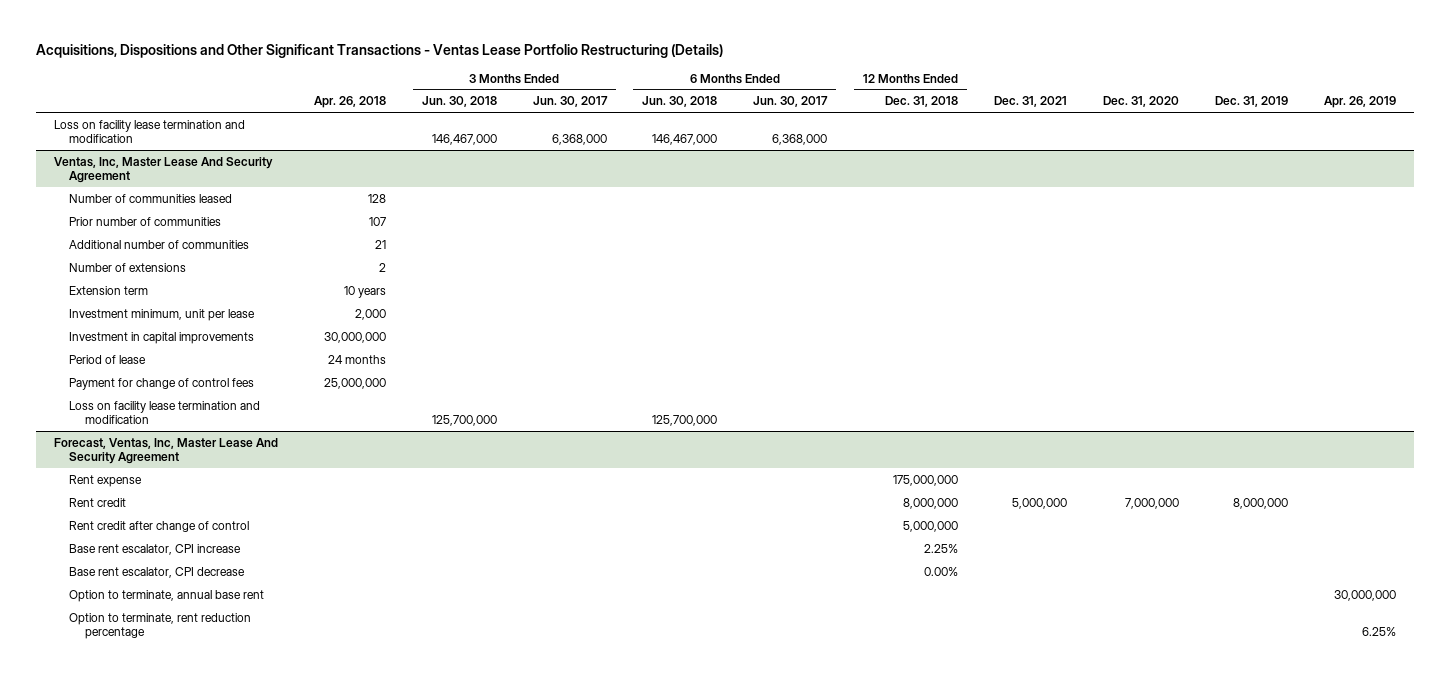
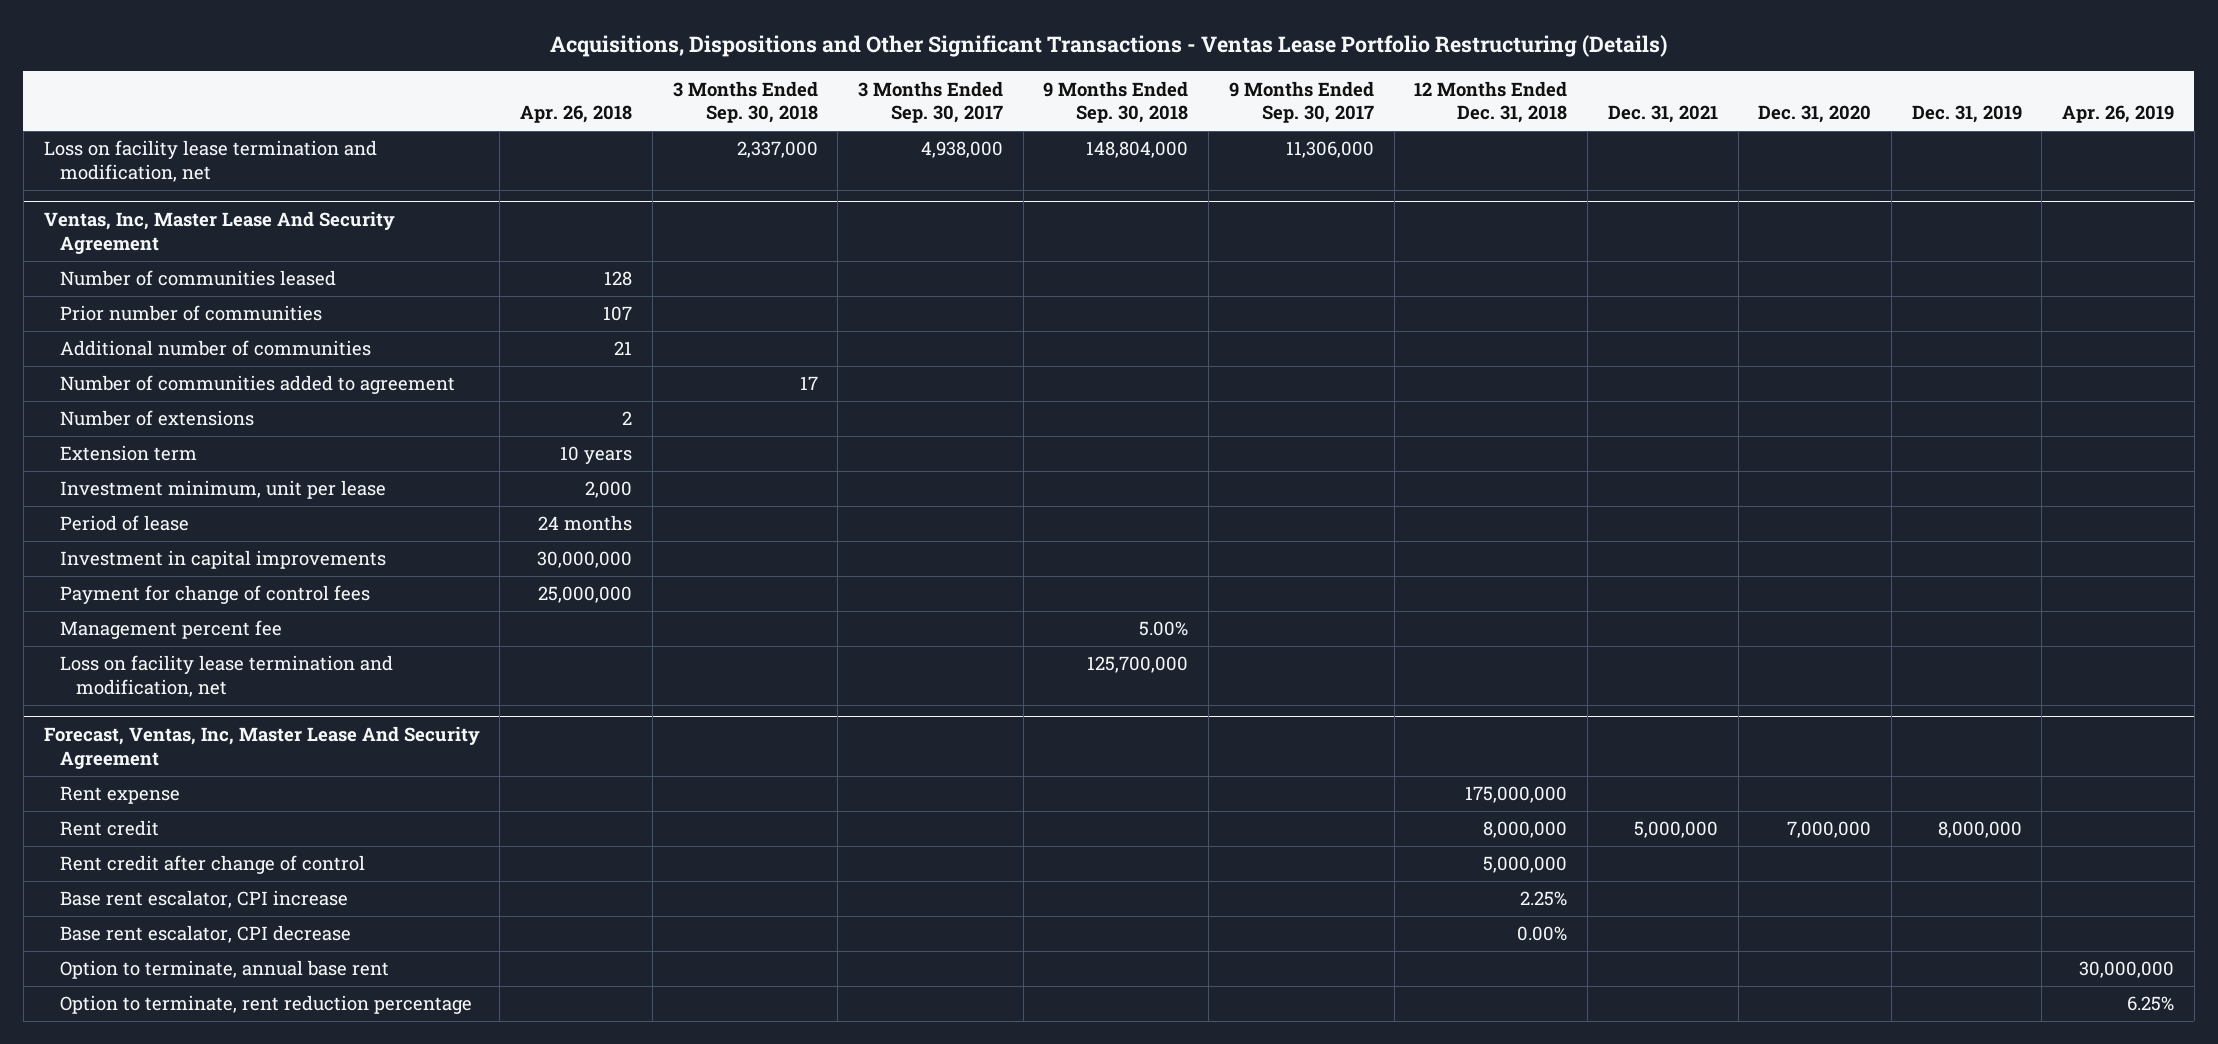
- | Apr. 26, 2018 | 3 Months Ended Jun. 30, 2018 | 3 Months Ended Jun. 30, 2017 | 6 Months Ended Jun. 30, 2018 | 6 Months Ended Jun. 30, 2017 | 12 Months Ended Dec. 31, 2018 | Dec. 31, 2021 | Dec. 31, 2020 | Dec. 31, 2019 | Apr. 26, 2019
+ | Apr. 26, 2018 | 3 Months Ended Sep. 30, 2018 | 3 Months Ended Sep. 30, 2017 | 9 Months Ended Sep. 30, 2018 | 9 Months Ended Sep. 30, 2017 | 12 Months Ended Dec. 31, 2018 | Dec. 31, 2021 | Dec. 31, 2020 | Dec. 31, 2019 | Apr. 26, 2019
- Loss on facility lease termination and modification | | 146,467,000 | 6,368,000 | 146,467,000 | 6,368,000 | | | | |
+ Loss on facility lease termination and modification, net | | 2,337,000 | 4,938,000 | 148,804,000 | 11,306,000 | | | | |
@ Ventas, Inc, Master Lease And Security Agreement
+ Number of communities added to agreement | | 17 | | | | | | | |
moved down: Investment in capital improvements | 30,000,000 | | | | | | | | |
- Loss on facility lease termination and modification | | 125,700,000 | | 125,700,000 | | | | | |
+ Management percent fee | | | | 5.00% | | | | | |
+ Loss on facility lease termination and modification, net | | | | 125,700,000 | | | | | |

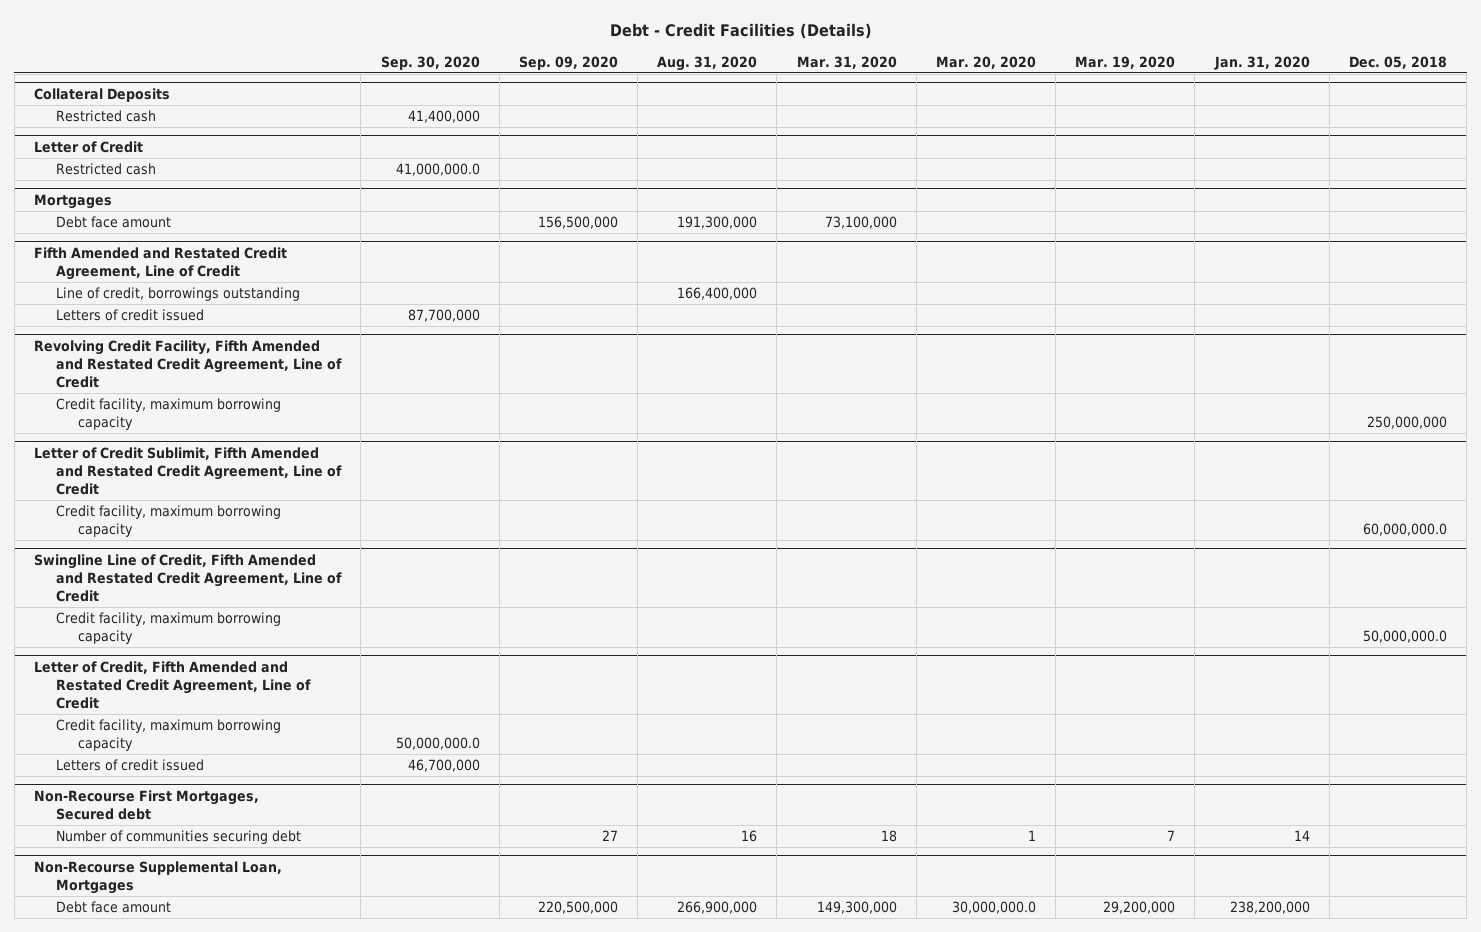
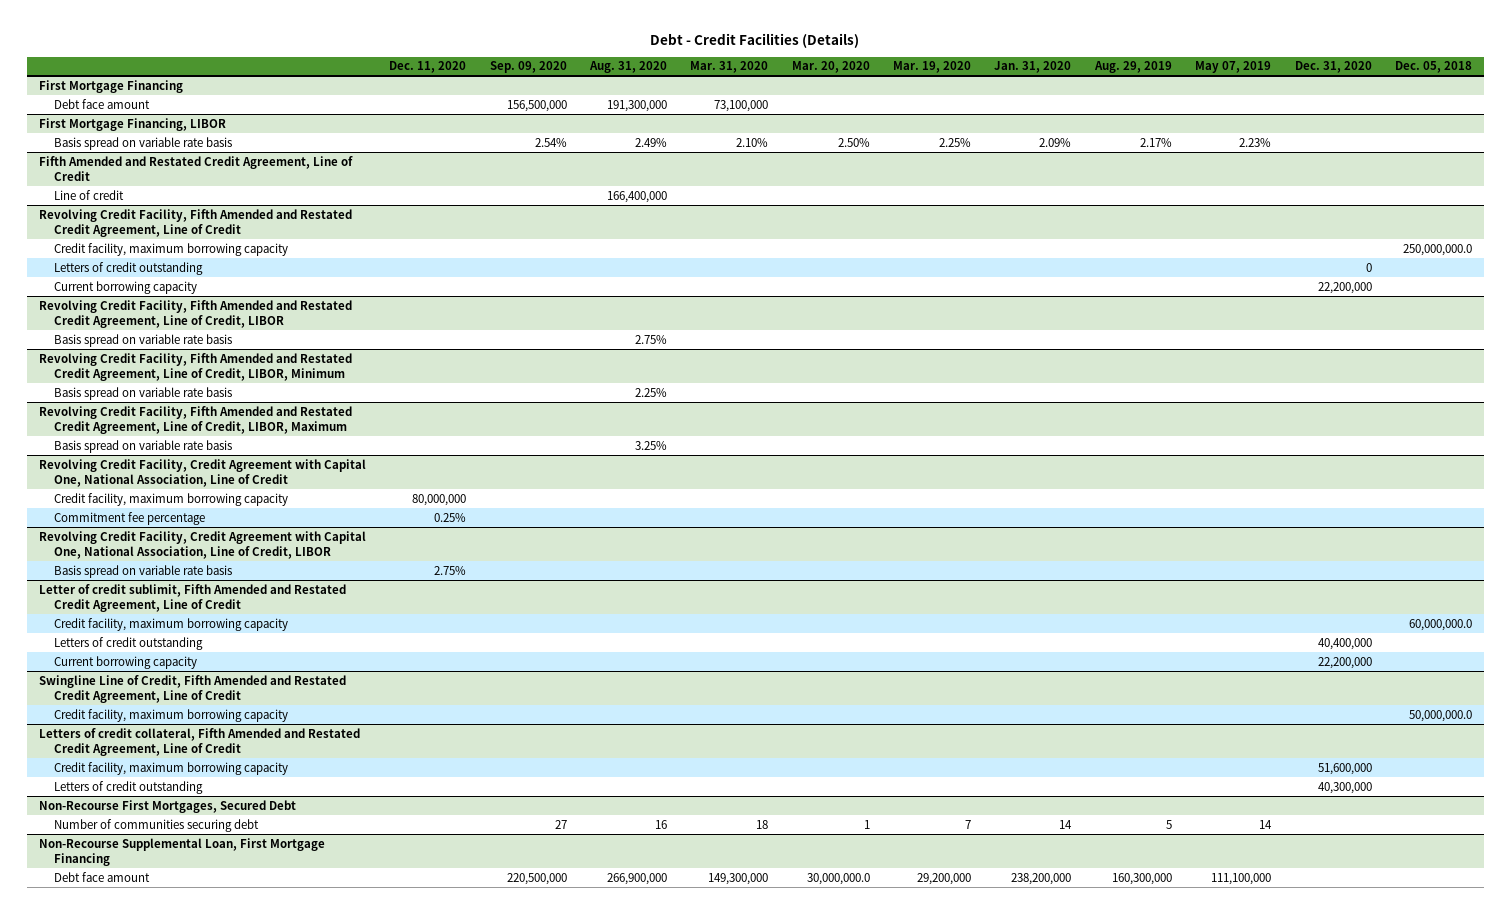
- | Sep. 30, 2020 | Sep. 09, 2020 | Aug. 31, 2020 | Mar. 31, 2020 | Mar. 20, 2020 | Mar. 19, 2020 | Jan. 31, 2020 | Dec. 05, 2018
+ | Dec. 11, 2020 | Sep. 09, 2020 | Aug. 31, 2020 | Mar. 31, 2020 | Mar. 20, 2020 | Mar. 19, 2020 | Jan. 31, 2020 | Aug. 29, 2019 | May 07, 2019 | Dec. 31, 2020 | Dec. 05, 2018
- Collateral Deposits
- Restricted cash | 41,400,000 | | | | | | |
- Letter of Credit
- Restricted cash | 41,000,000.0 | | | | | | |
- Mortgages
+ First Mortgage Financing
+ First Mortgage Financing, LIBOR
+ Basis spread on variable rate basis | | 2.54% | 2.49% | 2.10% | 2.50% | 2.25% | 2.09% | 2.17% | 2.23% | |
@ Fifth Amended and Restated Credit Agreement, Line of Credit
- Line of credit, borrowings outstanding | | | 166,400,000 | | | | |
- Letters of credit issued | 87,700,000 | | | | | | |
+ Line of credit | | | 166,400,000 | | | | | | | |
@ Revolving Credit Facility, Fifth Amended and Restated Credit Agreement, Line of Credit
- Credit facility, maximum borrowing capacity | | | | | | | | 250,000,000
- Letter of Credit Sublimit, Fifth Amended and Restated Credit Agreement, Line of Credit
@ Revolving Credit Facility, Fifth Amended and Restated Credit Agreement, Line of Credit
+ Credit facility, maximum borrowing capacity | | | | | | | | | | | 250,000,000.0
+ Letters of credit outstanding | | | | | | | | | | 0 |
+ Current borrowing capacity | | | | | | | | | | 22,200,000 |
+ Revolving Credit Facility, Fifth Amended and Restated Credit Agreement, Line of Credit, LIBOR
+ Basis spread on variable rate basis | | | 2.75% | | | | | | | |
+ Revolving Credit Facility, Fifth Amended and Restated Credit Agreement, Line of Credit, LIBOR, Minimum
+ Basis spread on variable rate basis | | | 2.25% | | | | | | | |
+ Revolving Credit Facility, Fifth Amended and Restated Credit Agreement, Line of Credit, LIBOR, Maximum
+ Basis spread on variable rate basis | | | 3.25% | | | | | | | |
+ Revolving Credit Facility, Credit Agreement with Capital One, National Association, Line of Credit
+ Credit facility, maximum borrowing capacity | 80,000,000 | | | | | | | | | |
+ Commitment fee percentage | 0.25% | | | | | | | | | |
+ Revolving Credit Facility, Credit Agreement with Capital One, National Association, Line of Credit, LIBOR
+ Basis spread on variable rate basis | 2.75% | | | | | | | | | |
+ Letter of credit sublimit, Fifth Amended and Restated Credit Agreement, Line of Credit
+ Letters of credit outstanding | | | | | | | | | | 40,400,000 |
+ Current borrowing capacity | | | | | | | | | | 22,200,000 |
- Letter of Credit, Fifth Amended and Restated Credit Agreement, Line of Credit
+ Letters of credit collateral, Fifth Amended and Restated Credit Agreement, Line of Credit
- Letters of credit issued | 46,700,000 | | | | | | |
- Non-Recourse First Mortgages, Secured debt
+ Letters of credit outstanding | | | | | | | | | | 40,300,000 |
+ Non-Recourse First Mortgages, Secured Debt
- Non-Recourse Supplemental Loan, Mortgages
+ Non-Recourse Supplemental Loan, First Mortgage Financing

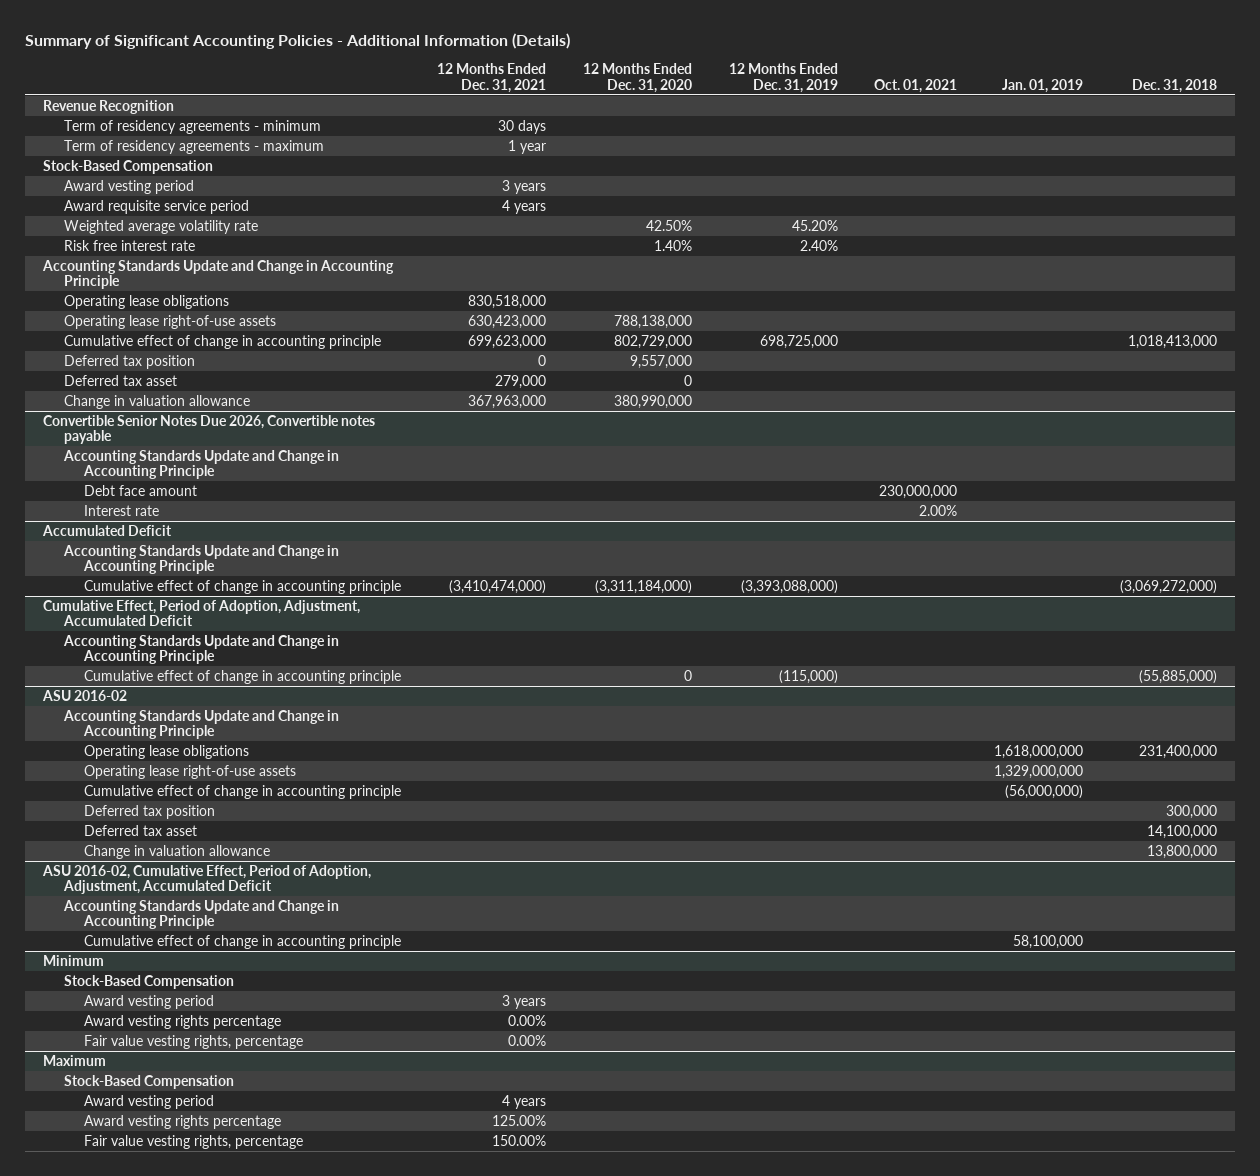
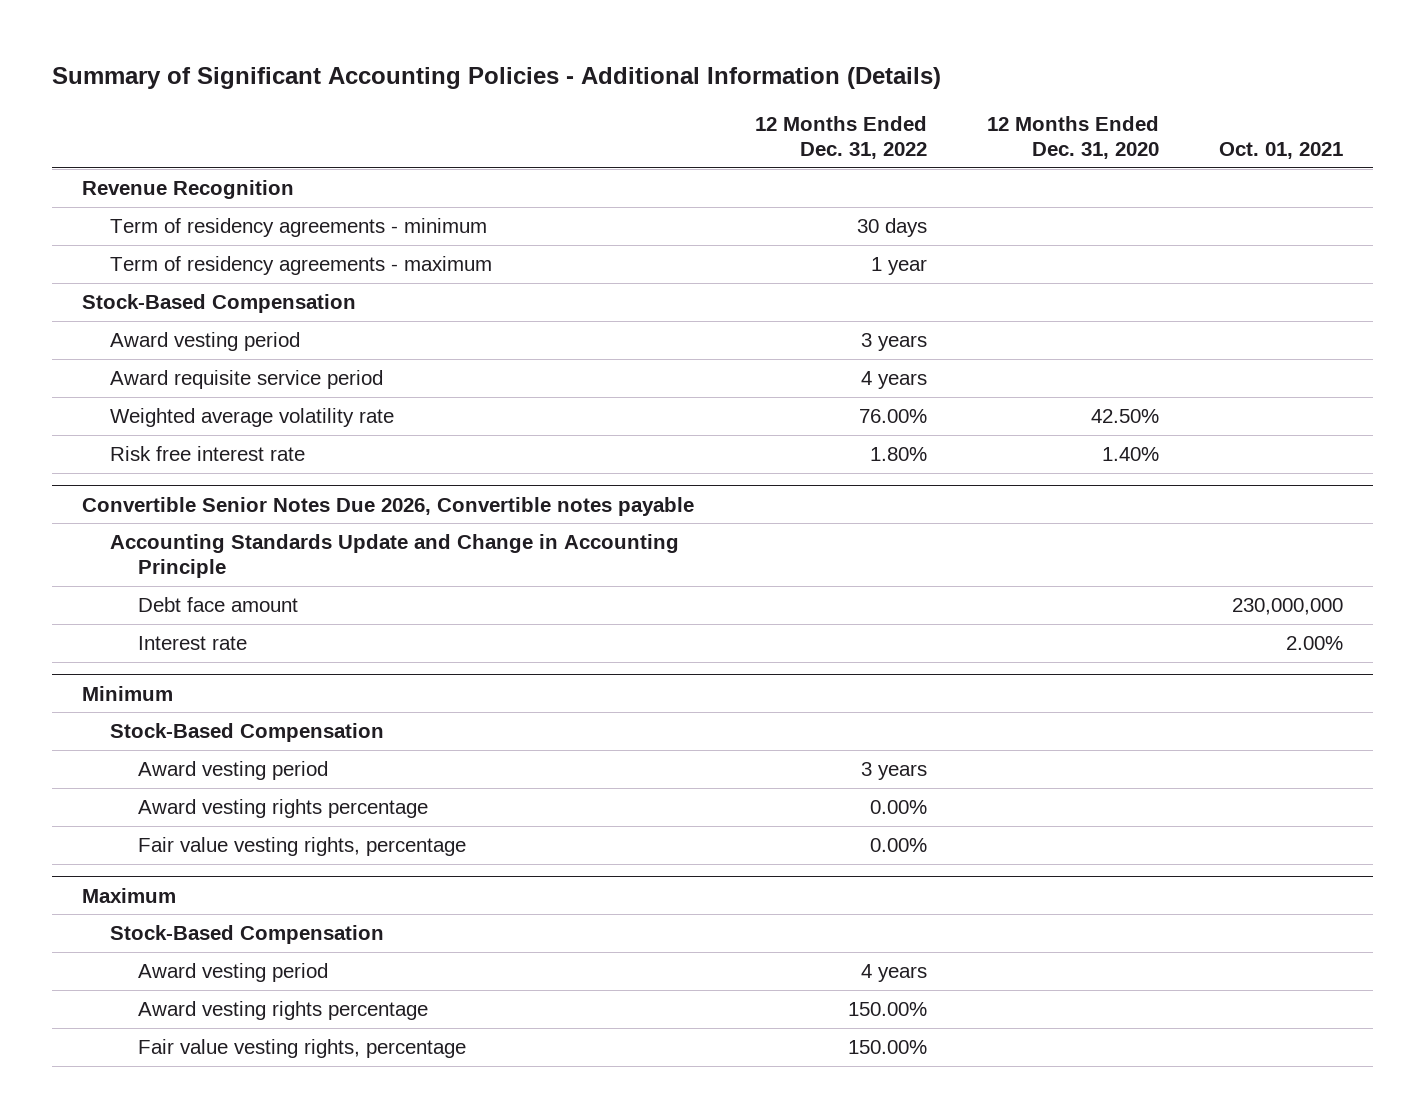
- | 12 Months Ended Dec. 31, 2021 | 12 Months Ended Dec. 31, 2020 | 12 Months Ended Dec. 31, 2019 | Oct. 01, 2021 | Jan. 01, 2019 | Dec. 31, 2018
+ | 12 Months Ended Dec. 31, 2022 | 12 Months Ended Dec. 31, 2020 | Oct. 01, 2021
- Accounting Standards Update and Change in Accounting Principle
- Operating lease obligations | 830,518,000 | | | | |
- Operating lease right-of-use assets | 630,423,000 | 788,138,000 | | | |
- Cumulative effect of change in accounting principle | 699,623,000 | 802,729,000 | 698,725,000 | | | 1,018,413,000
- Deferred tax position | 0 | 9,557,000 | | | |
- Deferred tax asset | 279,000 | 0 | | | |
- Change in valuation allowance | 367,963,000 | 380,990,000 | | | |
- Accumulated Deficit
- Accounting Standards Update and Change in Accounting Principle
- Cumulative effect of change in accounting principle | (3,410,474,000) | (3,311,184,000) | (3,393,088,000) | | | (3,069,272,000)
- Cumulative Effect, Period of Adoption, Adjustment, Accumulated Deficit
- Accounting Standards Update and Change in Accounting Principle
- Cumulative effect of change in accounting principle | | 0 | (115,000) | | | (55,885,000)
- ASU 2016-02
- Accounting Standards Update and Change in Accounting Principle
- Operating lease obligations | | | | | 1,618,000,000 | 231,400,000
- Operating lease right-of-use assets | | | | | 1,329,000,000 |
- Cumulative effect of change in accounting principle | | | | | (56,000,000) |
- Deferred tax position | | | | | | 300,000
- Deferred tax asset | | | | | | 14,100,000
- Change in valuation allowance | | | | | | 13,800,000
- ASU 2016-02, Cumulative Effect, Period of Adoption, Adjustment, Accumulated Deficit
- Accounting Standards Update and Change in Accounting Principle
- Cumulative effect of change in accounting principle | | | | | 58,100,000 |

